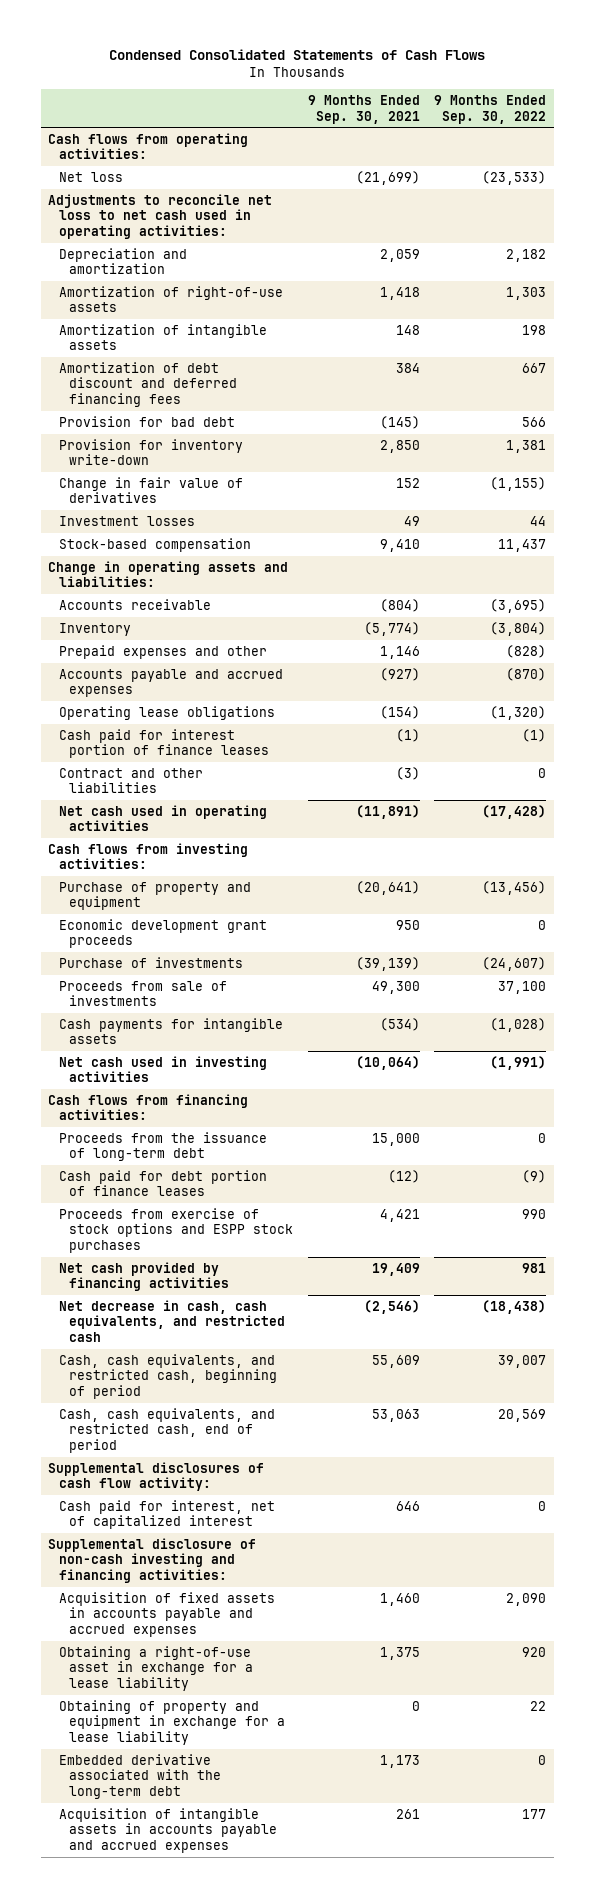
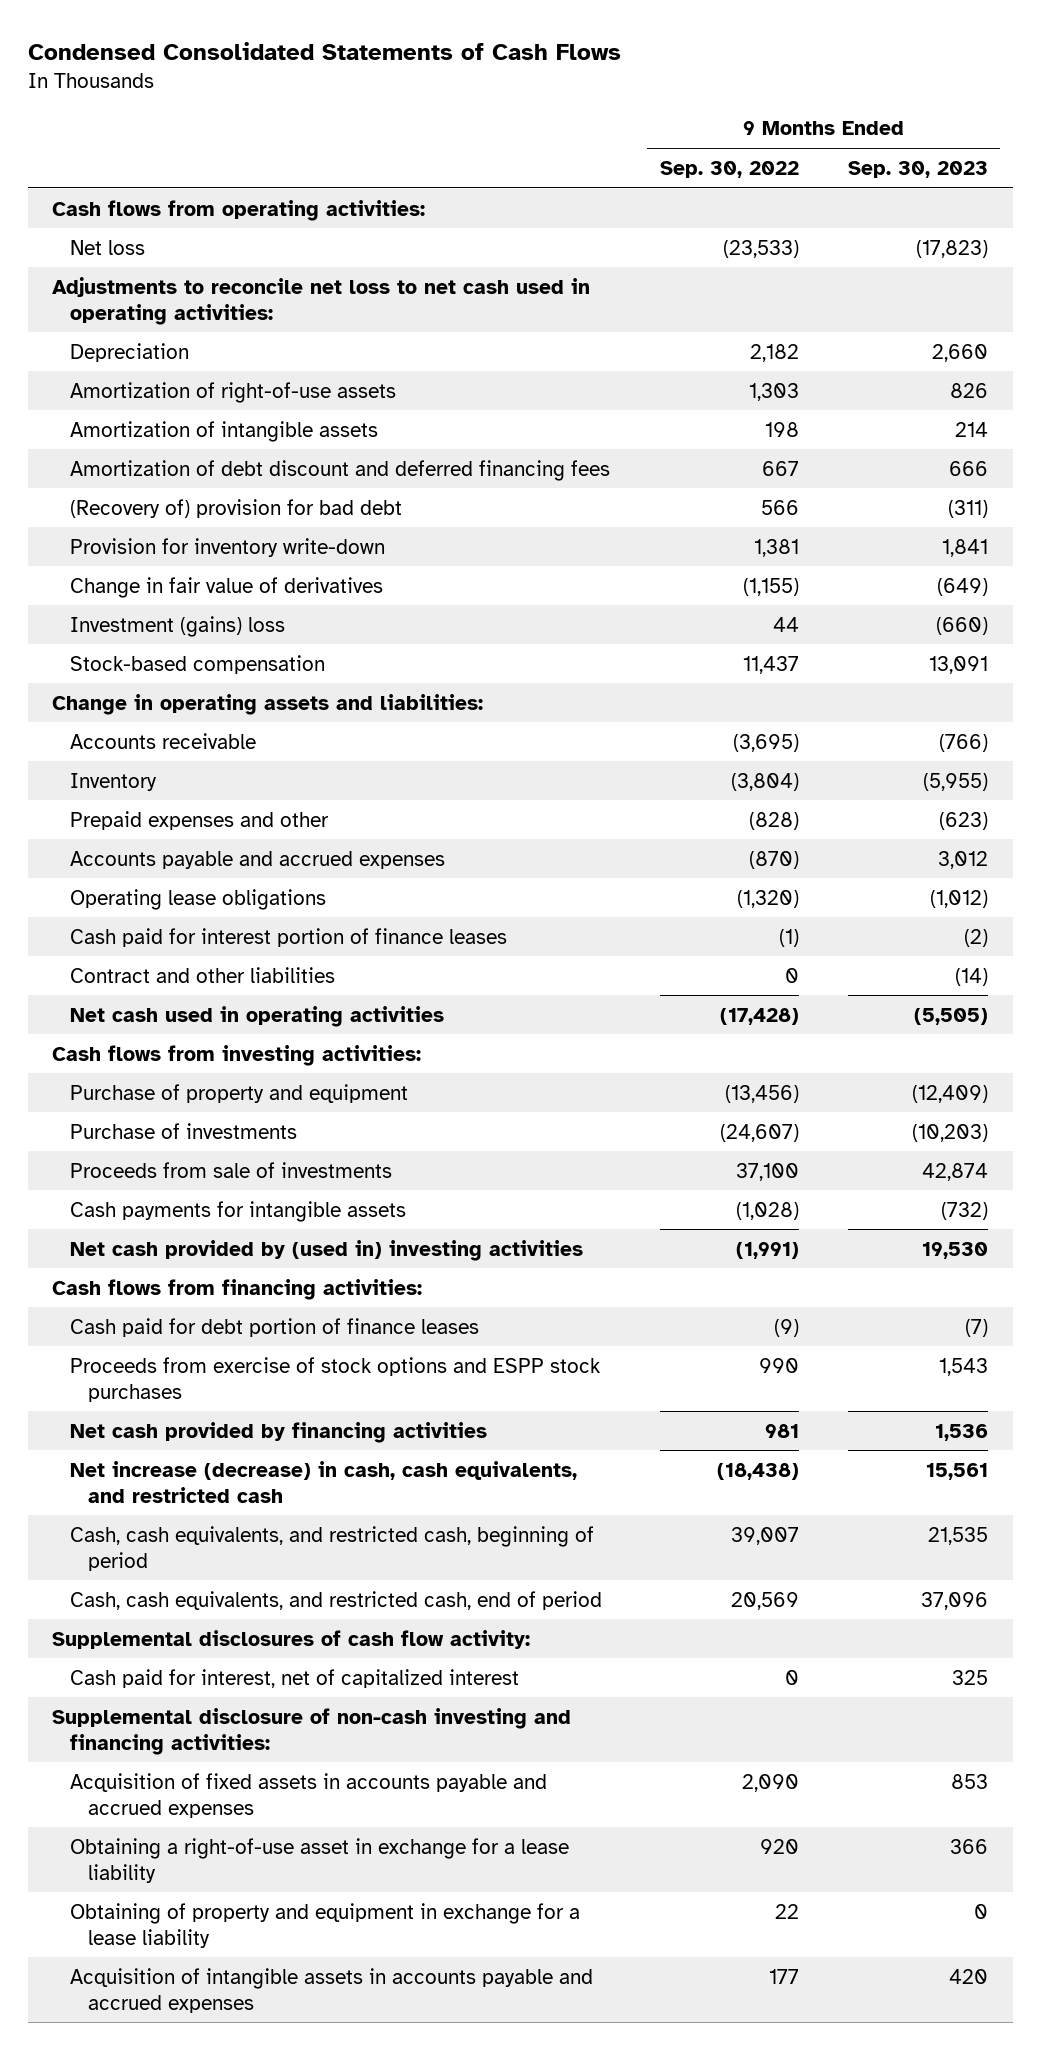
- | 9 Months Ended Sep. 30, 2021 | 9 Months Ended Sep. 30, 2022
+ | 9 Months Ended Sep. 30, 2022 | 9 Months Ended Sep. 30, 2023
- Depreciation and amortization | 2,059 | 2,182
+ Depreciation | 2,182 | 2,660
- Provision for bad debt | (145) | 566
+ (Recovery of) provision for bad debt | 566 | (311)
- Investment losses | 49 | 44
+ Investment (gains) loss | 44 | (660)
- Economic development grant proceeds | 950 | 0
- Net cash used in investing activities | (10,064) | (1,991)
+ Net cash provided by (used in) investing activities | (1,991) | 19,530
- Proceeds from the issuance of long-term debt | 15,000 | 0
- Net decrease in cash, cash equivalents, and restricted cash | (2,546) | (18,438)
+ Net increase (decrease) in cash, cash equivalents, and restricted cash | (18,438) | 15,561
- Embedded derivative associated with the long-term debt | 1,173 | 0

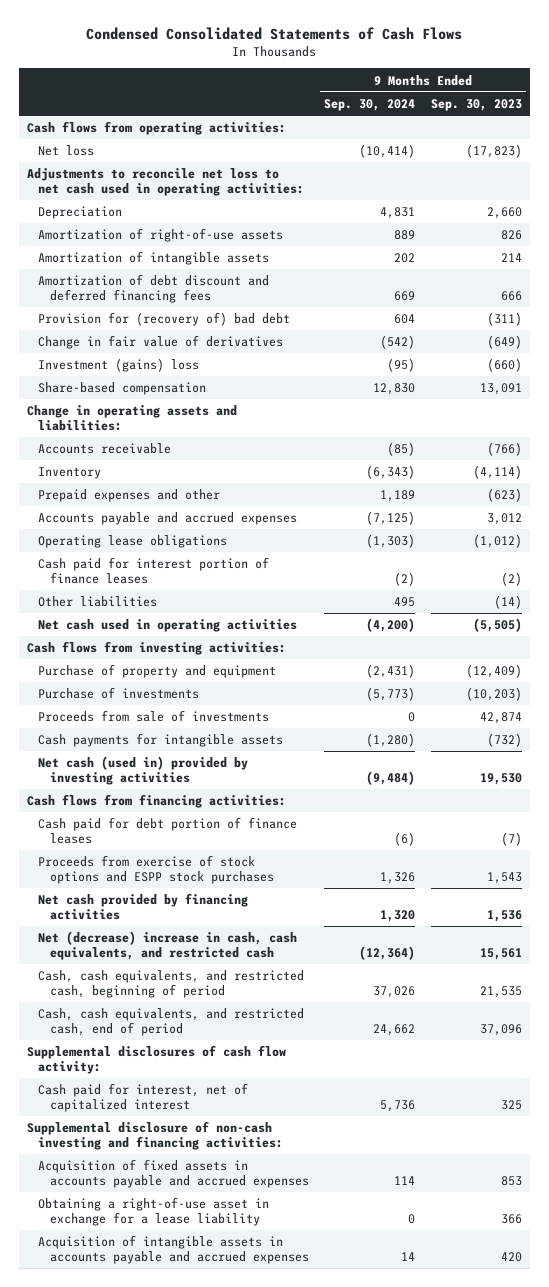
- | 9 Months Ended Sep. 30, 2022 | 9 Months Ended Sep. 30, 2023
+ | 9 Months Ended Sep. 30, 2024 | 9 Months Ended Sep. 30, 2023
- (Recovery of) provision for bad debt | 566 | (311)
- Provision for inventory write-down | 1,381 | 1,841
+ Provision for (recovery of) bad debt | 604 | (311)
- Stock-based compensation | 11,437 | 13,091
+ Share-based compensation | 12,830 | 13,091
- Inventory | (3,804) | (5,955)
+ Inventory | (6,343) | (4,114)
- Contract and other liabilities | 0 | (14)
+ Other liabilities | 495 | (14)
- Net cash provided by (used in) investing activities | (1,991) | 19,530
+ Net cash (used in) provided by investing activities | (9,484) | 19,530
- Net increase (decrease) in cash, cash equivalents, and restricted cash | (18,438) | 15,561
+ Net (decrease) increase in cash, cash equivalents, and restricted cash | (12,364) | 15,561
- Obtaining of property and equipment in exchange for a lease liability | 22 | 0

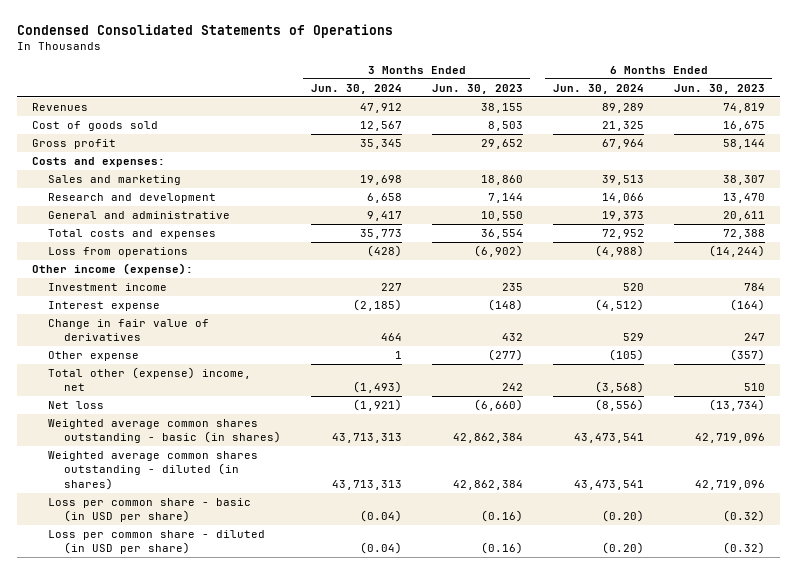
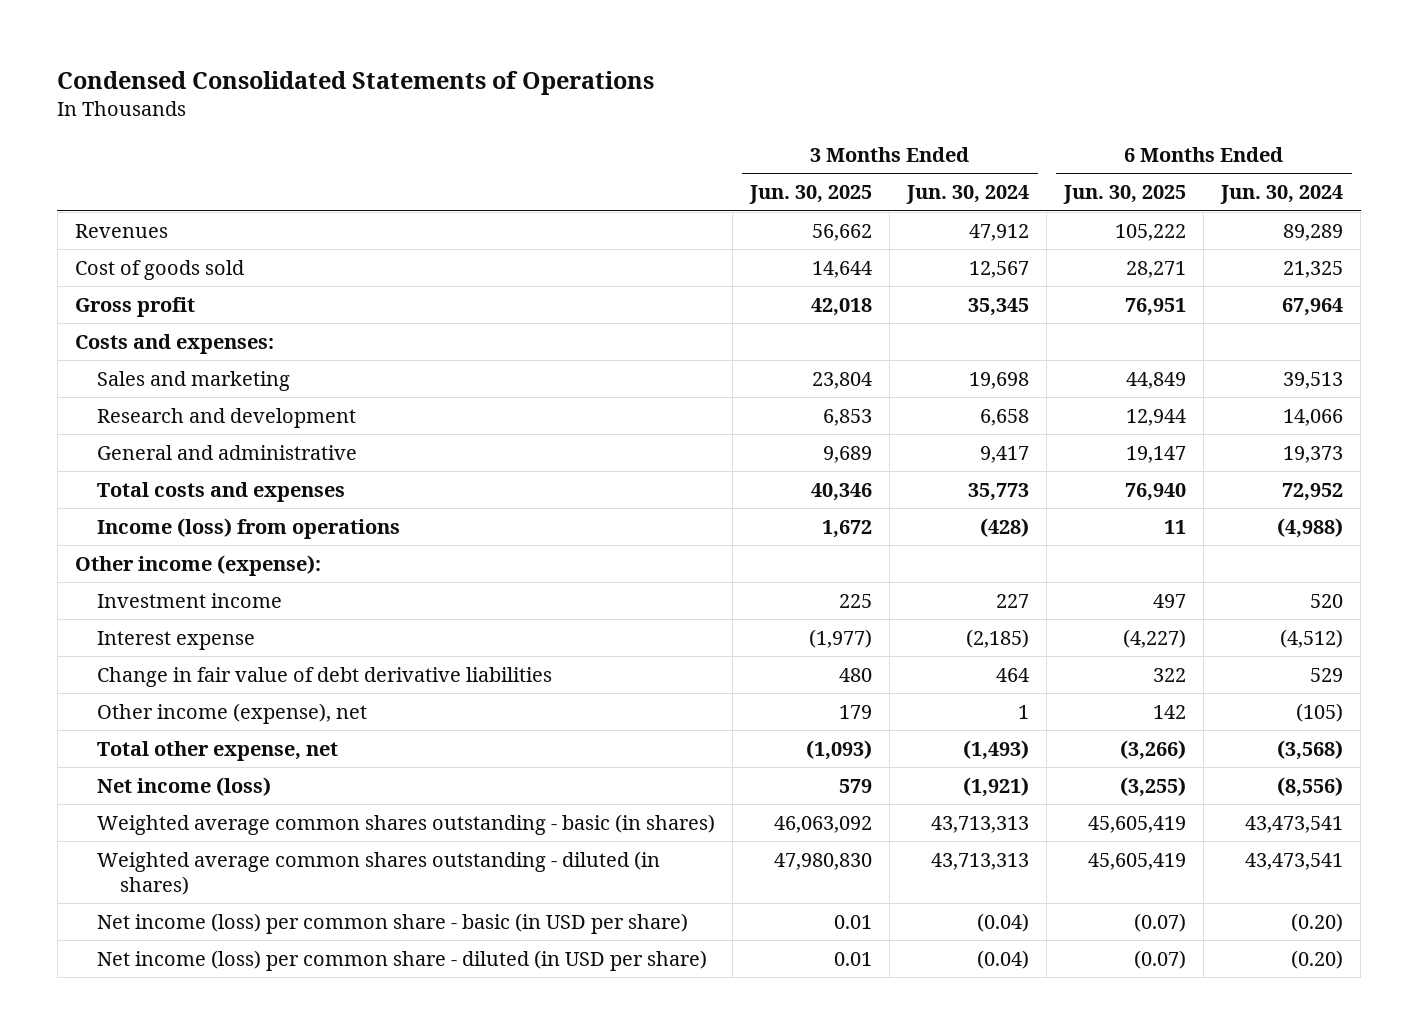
- | 3 Months Ended Jun. 30, 2024 | 3 Months Ended Jun. 30, 2023 | 6 Months Ended Jun. 30, 2024 | 6 Months Ended Jun. 30, 2023
+ | 3 Months Ended Jun. 30, 2025 | 3 Months Ended Jun. 30, 2024 | 6 Months Ended Jun. 30, 2025 | 6 Months Ended Jun. 30, 2024
- Loss from operations | (428) | (6,902) | (4,988) | (14,244)
+ Income (loss) from operations | 1,672 | (428) | 11 | (4,988)
- Change in fair value of derivatives | 464 | 432 | 529 | 247
- Other expense | 1 | (277) | (105) | (357)
- Total other (expense) income, net | (1,493) | 242 | (3,568) | 510
- Net loss | (1,921) | (6,660) | (8,556) | (13,734)
+ Change in fair value of debt derivative liabilities | 480 | 464 | 322 | 529
+ Other income (expense), net | 179 | 1 | 142 | (105)
+ Total other expense, net | (1,093) | (1,493) | (3,266) | (3,568)
+ Net income (loss) | 579 | (1,921) | (3,255) | (8,556)
- Loss per common share - basic (in USD per share) | (0.04) | (0.16) | (0.20) | (0.32)
- Loss per common share - diluted (in USD per share) | (0.04) | (0.16) | (0.20) | (0.32)
+ Net income (loss) per common share - basic (in USD per share) | 0.01 | (0.04) | (0.07) | (0.20)
+ Net income (loss) per common share - diluted (in USD per share) | 0.01 | (0.04) | (0.07) | (0.20)

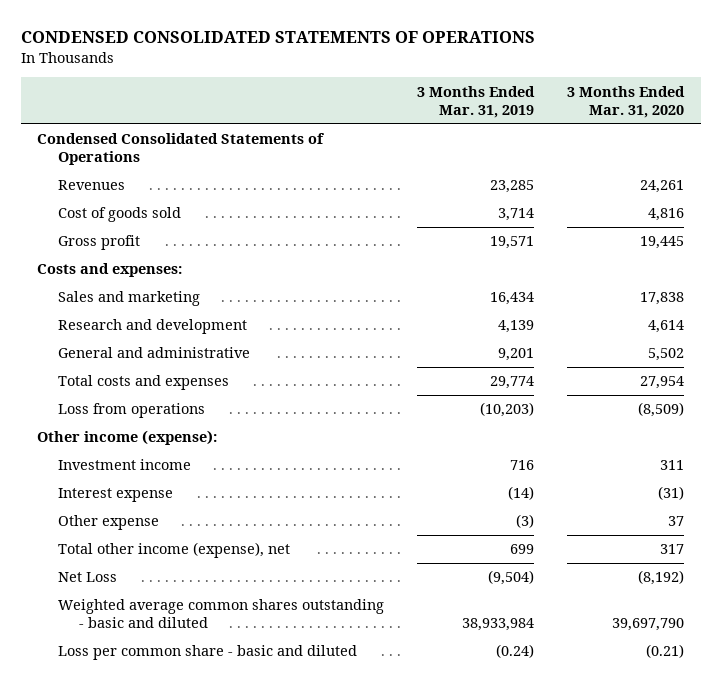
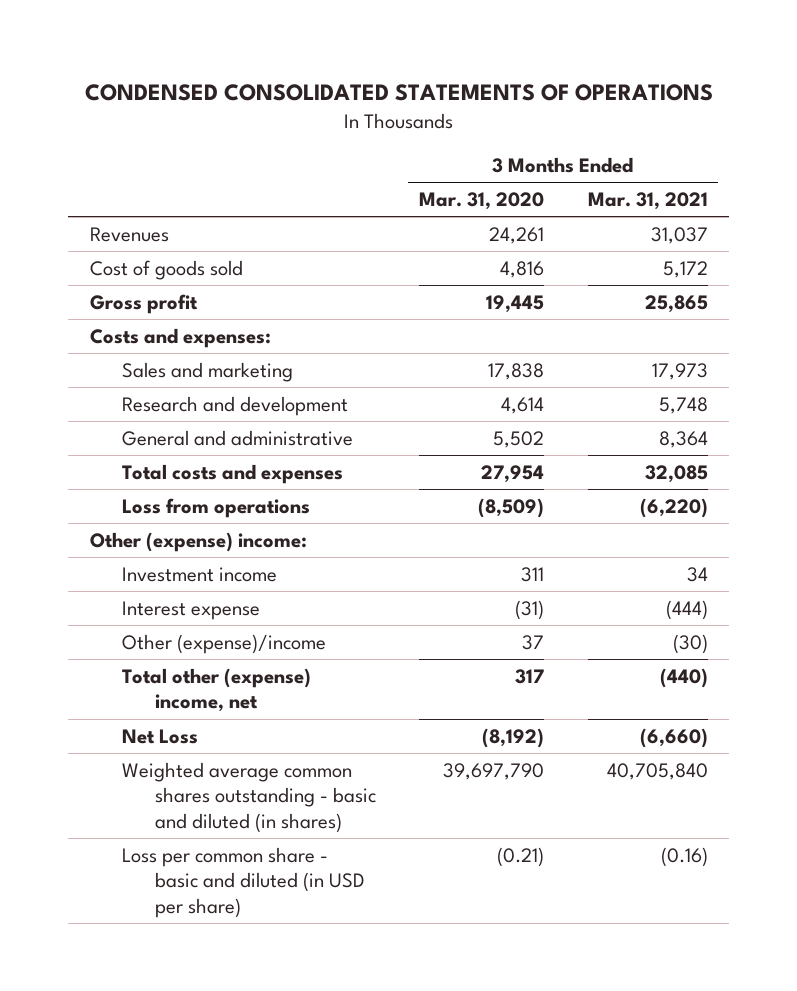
- | 3 Months Ended Mar. 31, 2019 | 3 Months Ended Mar. 31, 2020
+ | 3 Months Ended Mar. 31, 2020 | 3 Months Ended Mar. 31, 2021
- Condensed Consolidated Statements of Operations
- Other income (expense):
+ Other (expense) income:
- Other expense | (3) | 37
- Total other income (expense), net | 699 | 317
+ Other (expense)/income | 37 | (30)
+ Total other (expense) income, net | 317 | (440)
- Weighted average common shares outstanding - basic and diluted | 38,933,984 | 39,697,790
- Loss per common share - basic and diluted | (0.24) | (0.21)
+ Weighted average common shares outstanding - basic and diluted (in shares) | 39,697,790 | 40,705,840
+ Loss per common share - basic and diluted (in USD per share) | (0.21) | (0.16)

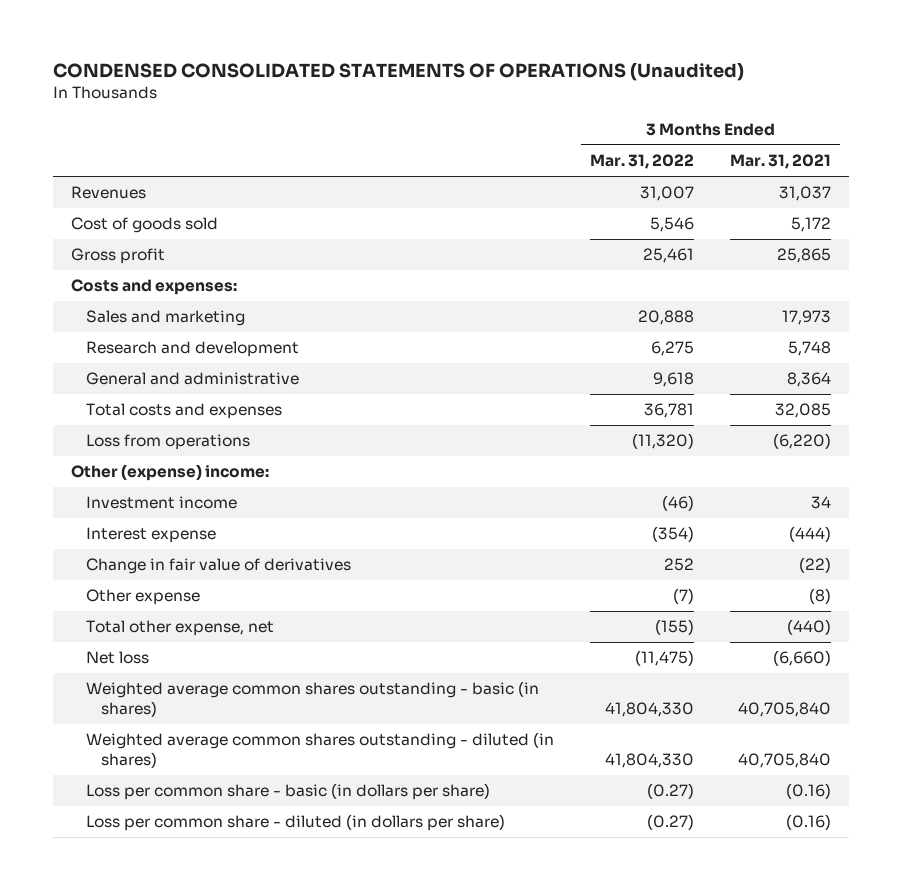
- CONDENSED CONSOLIDATED STATEMENTS OF OPERATIONS
+ CONDENSED CONSOLIDATED STATEMENTS OF OPERATIONS (Unaudited)
- | 3 Months Ended Mar. 31, 2020 | 3 Months Ended Mar. 31, 2021
+ | 3 Months Ended Mar. 31, 2022 | 3 Months Ended Mar. 31, 2021
- Other (expense)/income | 37 | (30)
- Total other (expense) income, net | 317 | (440)
- Net Loss | (8,192) | (6,660)
- Weighted average common shares outstanding - basic and diluted (in shares) | 39,697,790 | 40,705,840
- Loss per common share - basic and diluted (in USD per share) | (0.21) | (0.16)
+ Change in fair value of derivatives | 252 | (22)
+ Other expense | (7) | (8)
+ Total other expense, net | (155) | (440)
+ Net loss | (11,475) | (6,660)
+ Weighted average common shares outstanding - basic (in shares) | 41,804,330 | 40,705,840
+ Weighted average common shares outstanding - diluted (in shares) | 41,804,330 | 40,705,840
+ Loss per common share - basic (in dollars per share) | (0.27) | (0.16)
+ Loss per common share - diluted (in dollars per share) | (0.27) | (0.16)

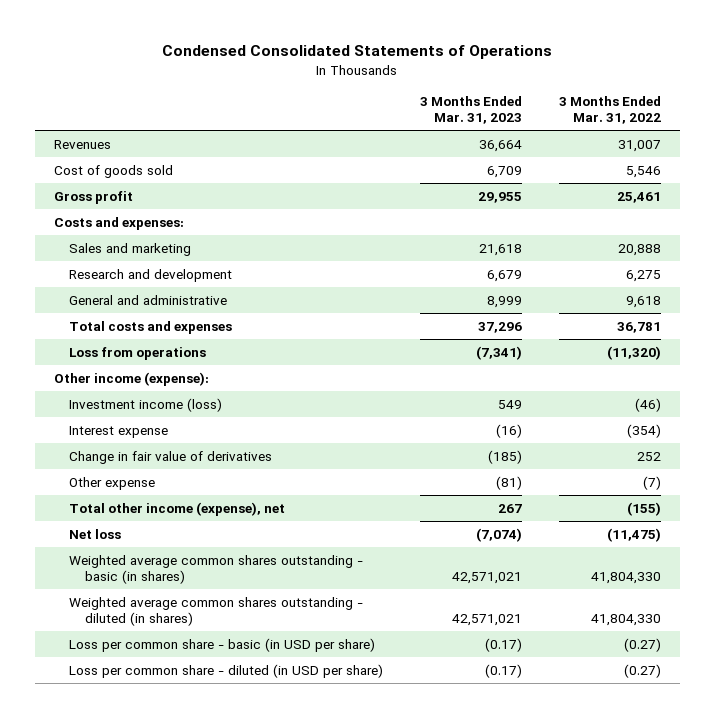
- CONDENSED CONSOLIDATED STATEMENTS OF OPERATIONS (Unaudited)
+ Condensed Consolidated Statements of Operations
- | 3 Months Ended Mar. 31, 2022 | 3 Months Ended Mar. 31, 2021
+ | 3 Months Ended Mar. 31, 2023 | 3 Months Ended Mar. 31, 2022
- Other (expense) income:
- Investment income | (46) | 34
+ Other income (expense):
+ Investment income (loss) | 549 | (46)
- Total other expense, net | (155) | (440)
+ Total other income (expense), net | 267 | (155)
- Loss per common share - basic (in dollars per share) | (0.27) | (0.16)
- Loss per common share - diluted (in dollars per share) | (0.27) | (0.16)
+ Loss per common share - basic (in USD per share) | (0.17) | (0.27)
+ Loss per common share - diluted (in USD per share) | (0.17) | (0.27)

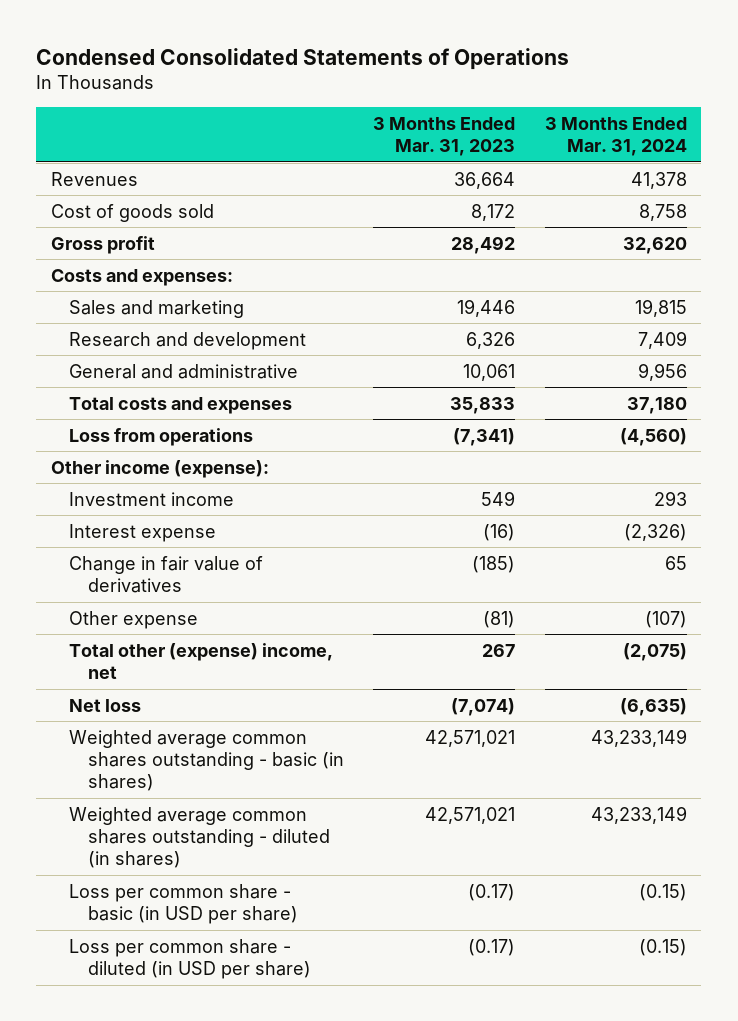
- | 3 Months Ended Mar. 31, 2023 | 3 Months Ended Mar. 31, 2022
+ | 3 Months Ended Mar. 31, 2023 | 3 Months Ended Mar. 31, 2024
- Cost of goods sold | 6,709 | 5,546
- Gross profit | 29,955 | 25,461
+ Cost of goods sold | 8,172 | 8,758
+ Gross profit | 28,492 | 32,620
- Sales and marketing | 21,618 | 20,888
- Research and development | 6,679 | 6,275
- General and administrative | 8,999 | 9,618
- Total costs and expenses | 37,296 | 36,781
+ Sales and marketing | 19,446 | 19,815
+ Research and development | 6,326 | 7,409
+ General and administrative | 10,061 | 9,956
+ Total costs and expenses | 35,833 | 37,180
- Investment income (loss) | 549 | (46)
+ Investment income | 549 | 293
- Total other income (expense), net | 267 | (155)
+ Total other (expense) income, net | 267 | (2,075)

